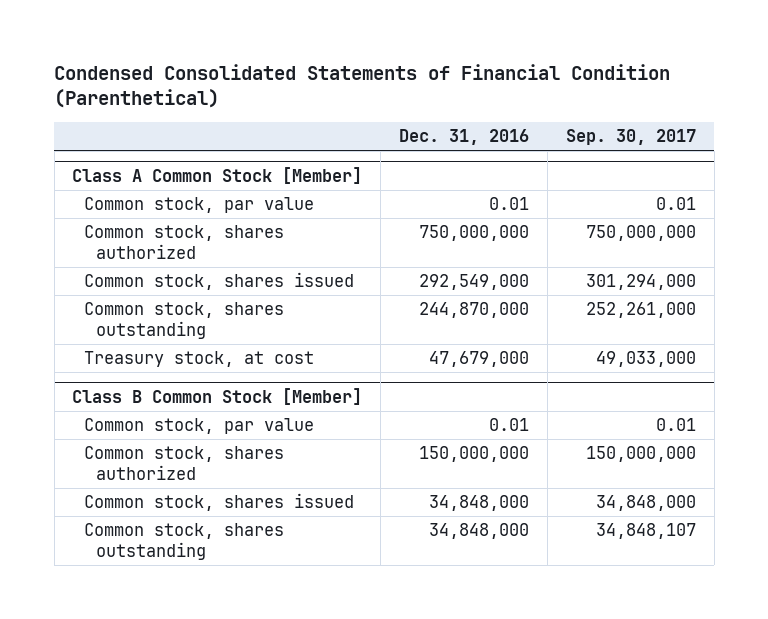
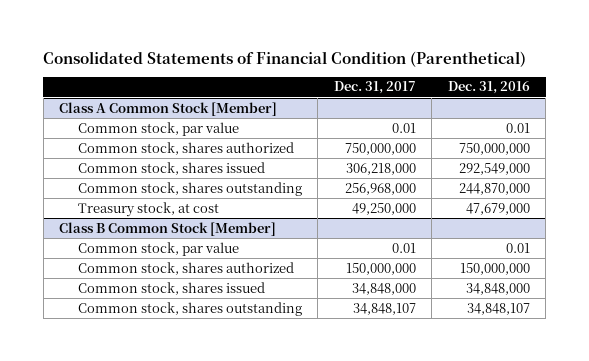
- Condensed Consolidated Statements of Financial Condition (Parenthetical)
+ Consolidated Statements of Financial Condition (Parenthetical)
- | Dec. 31, 2016 | Sep. 30, 2017
+ | Dec. 31, 2017 | Dec. 31, 2016
@ Class B Common Stock [Member]
- Common stock, shares outstanding | 34,848,000 | 34,848,107
+ Common stock, shares outstanding | 34,848,107 | 34,848,107

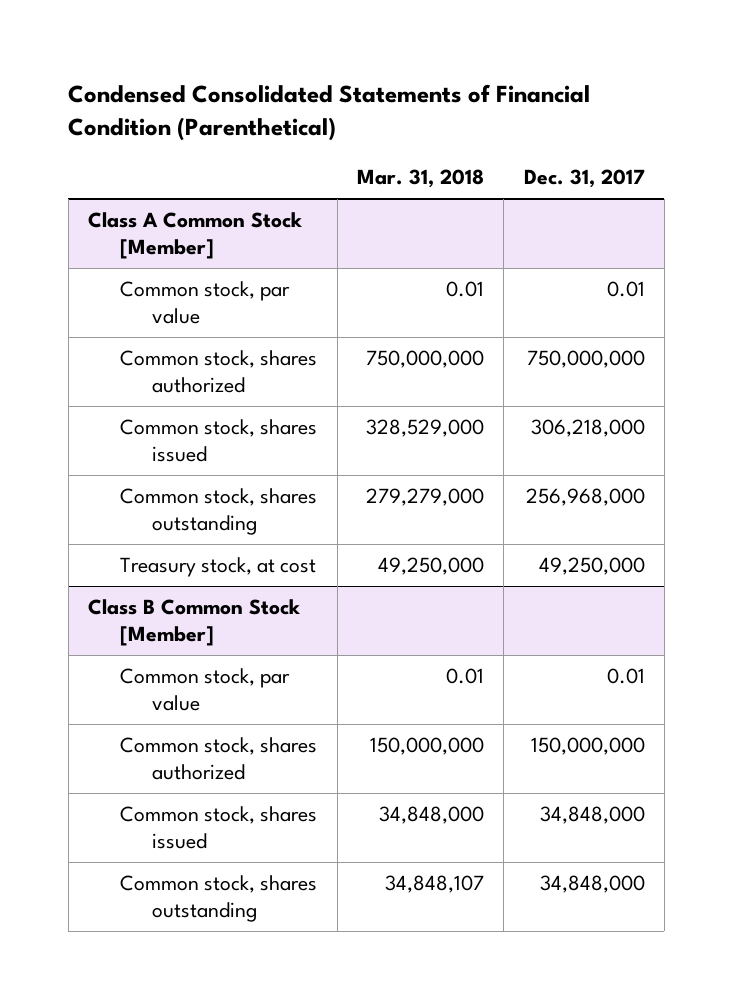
- Consolidated Statements of Financial Condition (Parenthetical)
+ Condensed Consolidated Statements of Financial Condition (Parenthetical)
- | Dec. 31, 2017 | Dec. 31, 2016
+ | Mar. 31, 2018 | Dec. 31, 2017
@ Class B Common Stock [Member]
- Common stock, shares outstanding | 34,848,107 | 34,848,107
+ Common stock, shares outstanding | 34,848,107 | 34,848,000

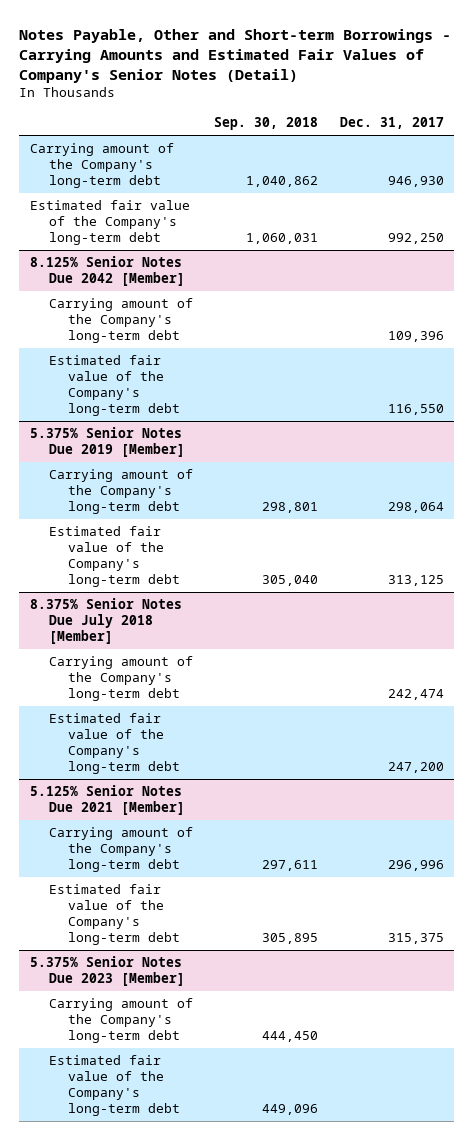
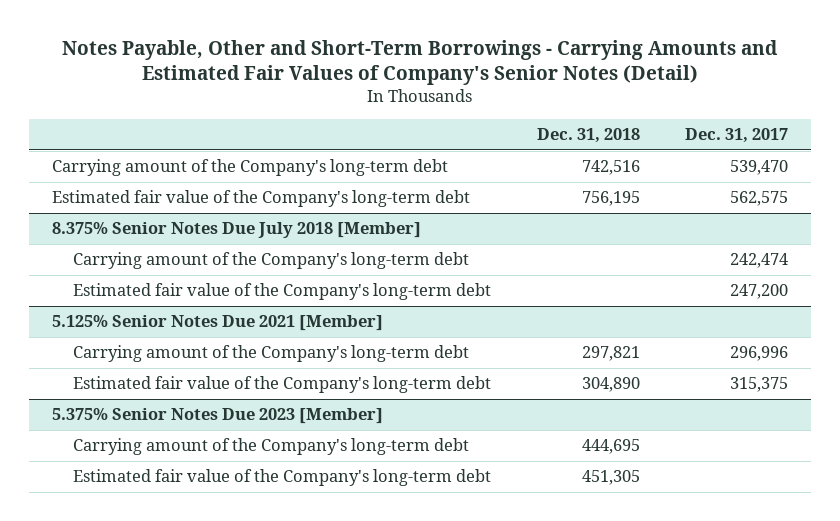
- Notes Payable, Other and Short-term Borrowings - Carrying Amounts and Estimated Fair Values of Company's Senior Notes (Detail)
+ Notes Payable, Other and Short-Term Borrowings - Carrying Amounts and Estimated Fair Values of Company's Senior Notes (Detail)
- | Sep. 30, 2018 | Dec. 31, 2017
+ | Dec. 31, 2018 | Dec. 31, 2017
- Carrying amount of the Company's long-term debt | 1,040,862 | 946,930
- Estimated fair value of the Company's long-term debt | 1,060,031 | 992,250
- 8.125% Senior Notes Due 2042 [Member]
- Carrying amount of the Company's long-term debt | | 109,396
- Estimated fair value of the Company's long-term debt | | 116,550
- 5.375% Senior Notes Due 2019 [Member]
- Carrying amount of the Company's long-term debt | 298,801 | 298,064
- Estimated fair value of the Company's long-term debt | 305,040 | 313,125
+ Carrying amount of the Company's long-term debt | 742,516 | 539,470
+ Estimated fair value of the Company's long-term debt | 756,195 | 562,575

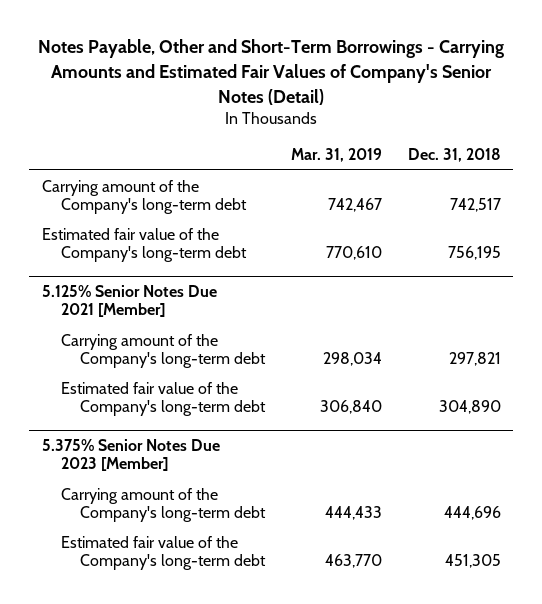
- | Dec. 31, 2018 | Dec. 31, 2017
+ | Mar. 31, 2019 | Dec. 31, 2018
- Carrying amount of the Company's long-term debt | 742,516 | 539,470
+ Carrying amount of the Company's long-term debt | 742,467 | 742,517
- 8.375% Senior Notes Due July 2018 [Member]
- Carrying amount of the Company's long-term debt | | 242,474
- Estimated fair value of the Company's long-term debt | | 247,200
@ 5.375% Senior Notes Due 2023 [Member]
- Carrying amount of the Company's long-term debt | 444,695 |
+ Carrying amount of the Company's long-term debt | 444,433 | 444,696

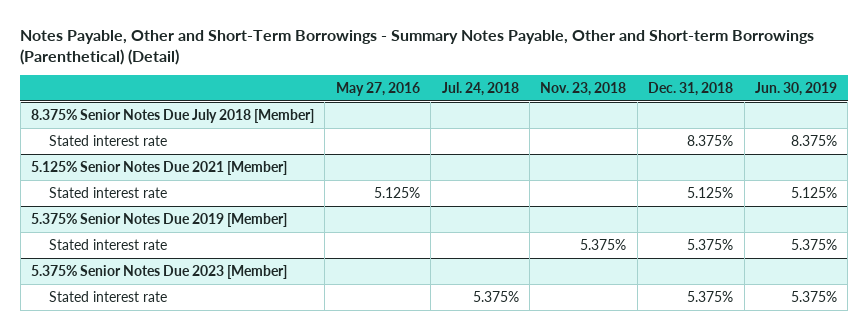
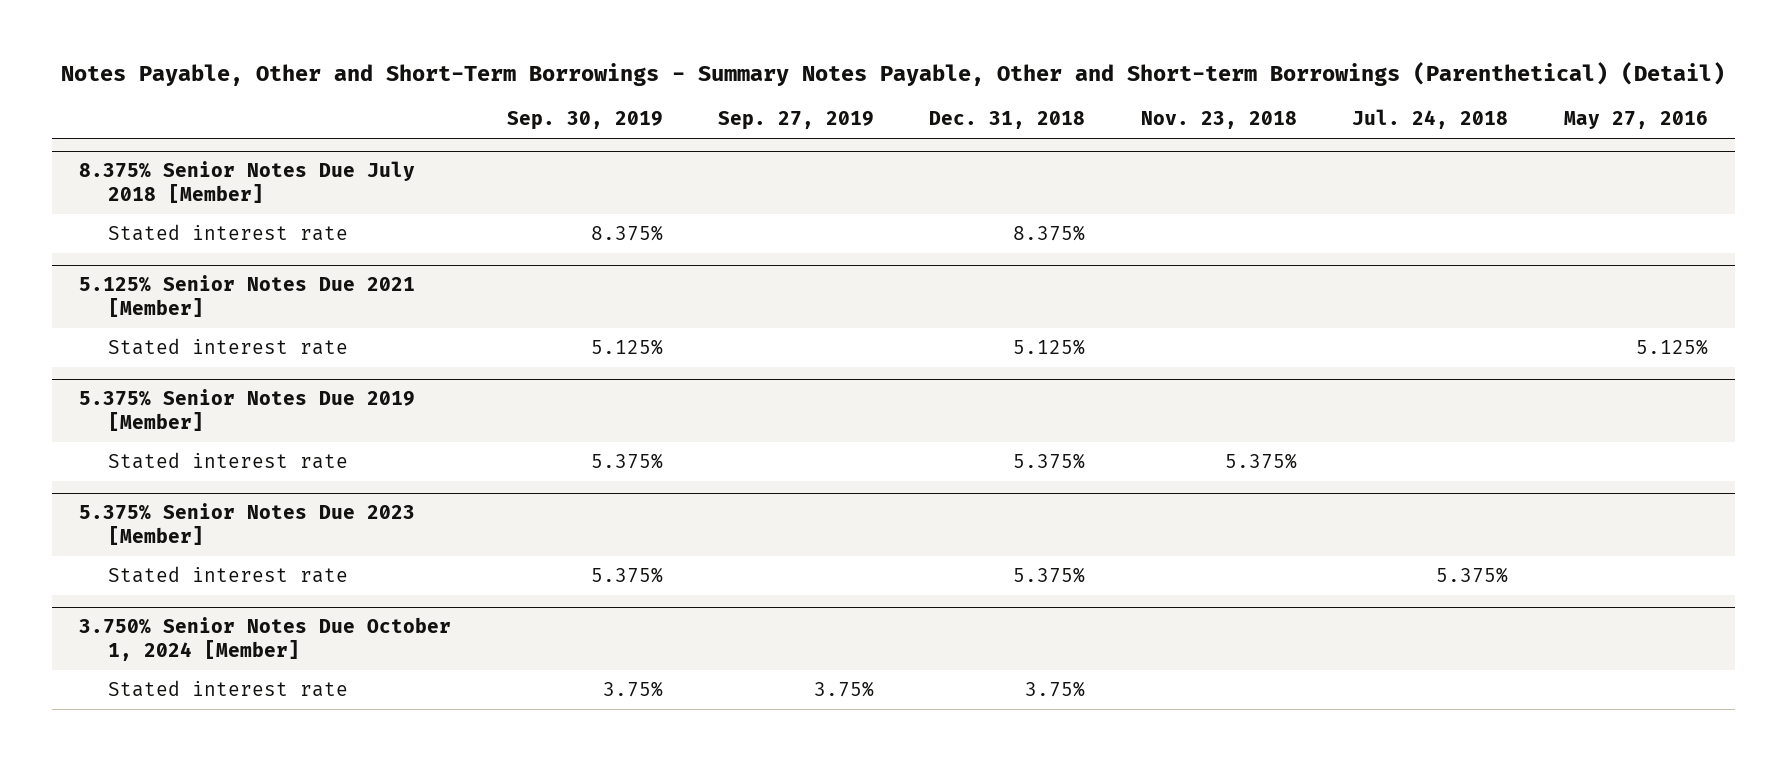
- | May 27, 2016 | Jul. 24, 2018 | Nov. 23, 2018 | Dec. 31, 2018 | Jun. 30, 2019
+ | Sep. 30, 2019 | Sep. 27, 2019 | Dec. 31, 2018 | Nov. 23, 2018 | Jul. 24, 2018 | May 27, 2016
+ 3.750% Senior Notes Due October 1, 2024 [Member]
+ Stated interest rate | 3.75% | 3.75% | 3.75% | | |

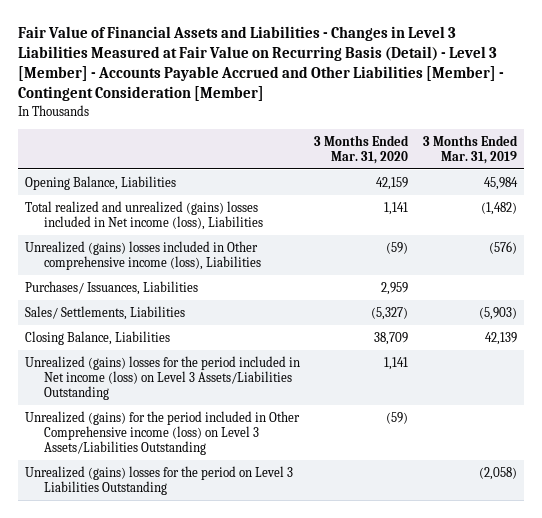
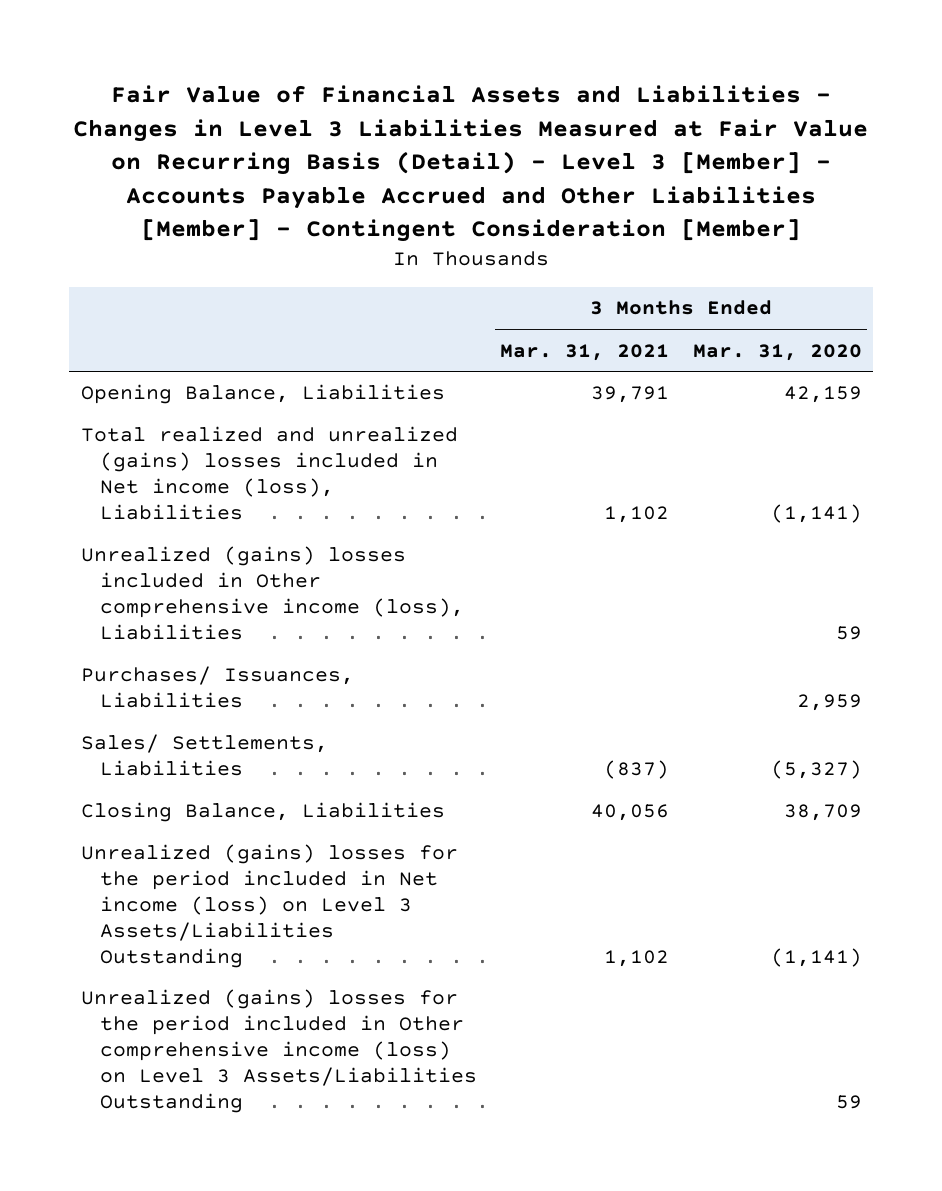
- | 3 Months Ended Mar. 31, 2020 | 3 Months Ended Mar. 31, 2019
+ | 3 Months Ended Mar. 31, 2021 | 3 Months Ended Mar. 31, 2020
- Total realized and unrealized (gains) losses included in Net income (loss), Liabilities | 1,141 | (1,482)
- Unrealized (gains) losses included in Other comprehensive income (loss), Liabilities | (59) | (576)
+ Total realized and unrealized (gains) losses included in Net income (loss), Liabilities | 1,102 | (1,141)
+ Unrealized (gains) losses included in Other comprehensive income (loss), Liabilities | | 59
- Unrealized (gains) losses for the period included in Net income (loss) on Level 3 Assets/Liabilities Outstanding | 1,141 |
- Unrealized (gains) for the period included in Other Comprehensive income (loss) on Level 3 Assets/Liabilities Outstanding | (59) |
- Unrealized (gains) losses for the period on Level 3 Liabilities Outstanding | | (2,058)
+ Unrealized (gains) losses for the period included in Net income (loss) on Level 3 Assets/Liabilities Outstanding | 1,102 | (1,141)
+ Unrealized (gains) losses for the period included in Other comprehensive income (loss) on Level 3 Assets/Liabilities Outstanding | | 59

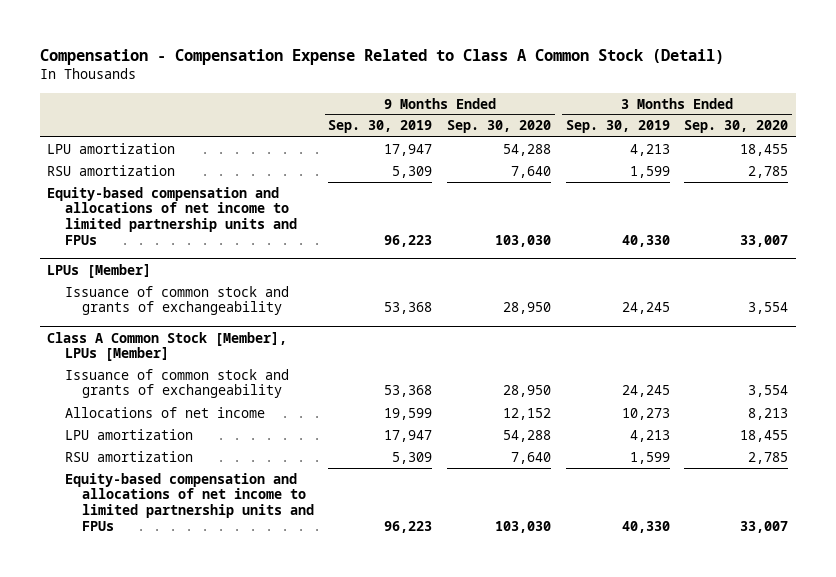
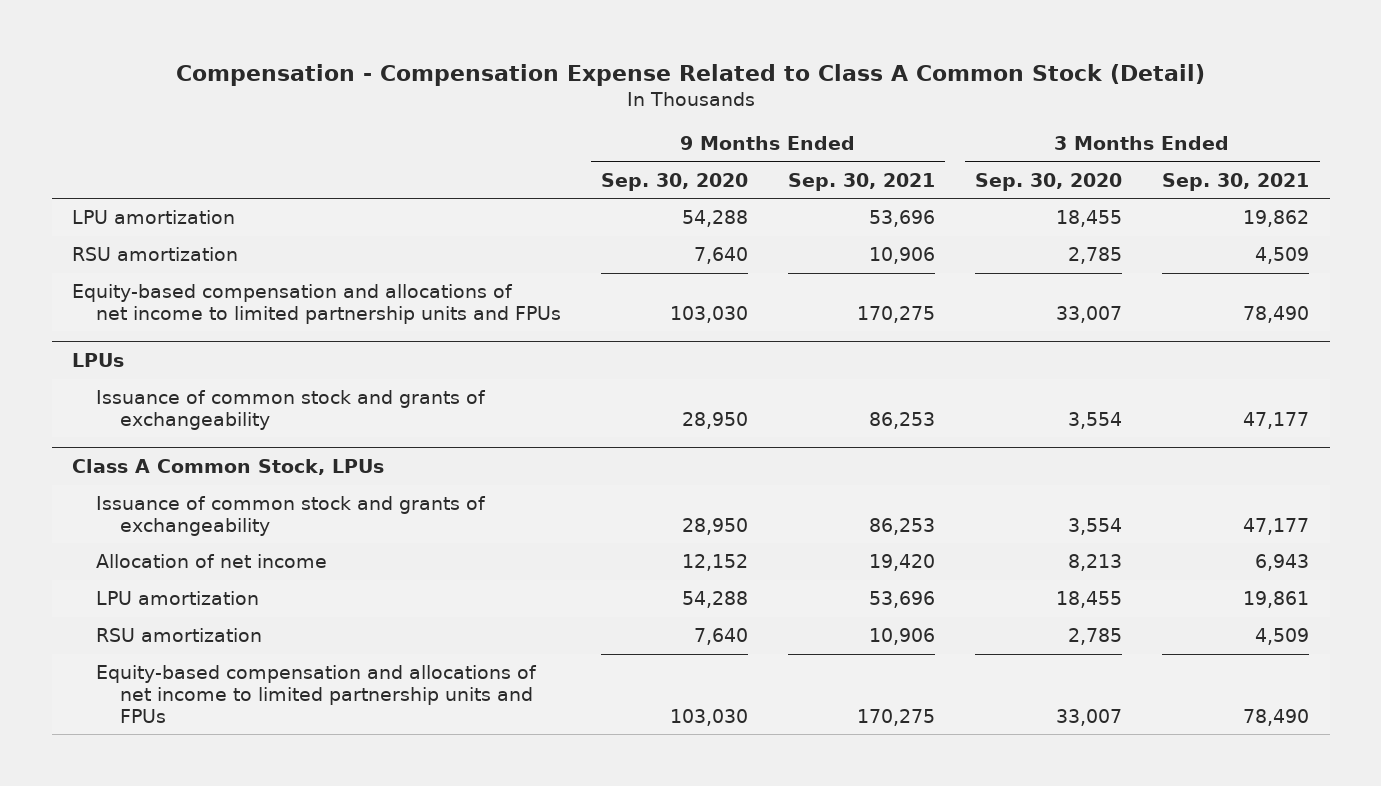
- | 9 Months Ended Sep. 30, 2019 | 9 Months Ended Sep. 30, 2020 | 3 Months Ended Sep. 30, 2019 | 3 Months Ended Sep. 30, 2020
+ | 9 Months Ended Sep. 30, 2020 | 9 Months Ended Sep. 30, 2021 | 3 Months Ended Sep. 30, 2020 | 3 Months Ended Sep. 30, 2021
- LPUs [Member]
+ LPUs
- Class A Common Stock [Member], LPUs [Member]
+ Class A Common Stock, LPUs
- Allocations of net income | 19,599 | 12,152 | 10,273 | 8,213
+ Allocation of net income | 12,152 | 19,420 | 8,213 | 6,943

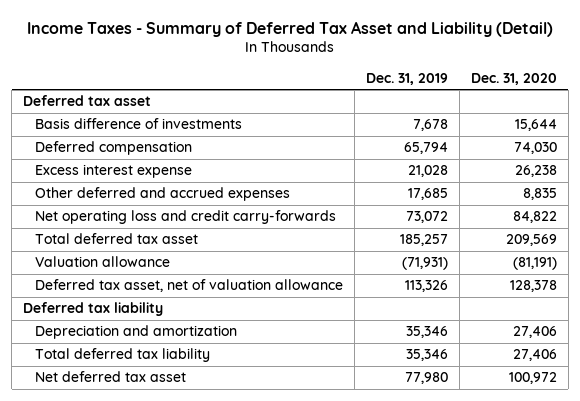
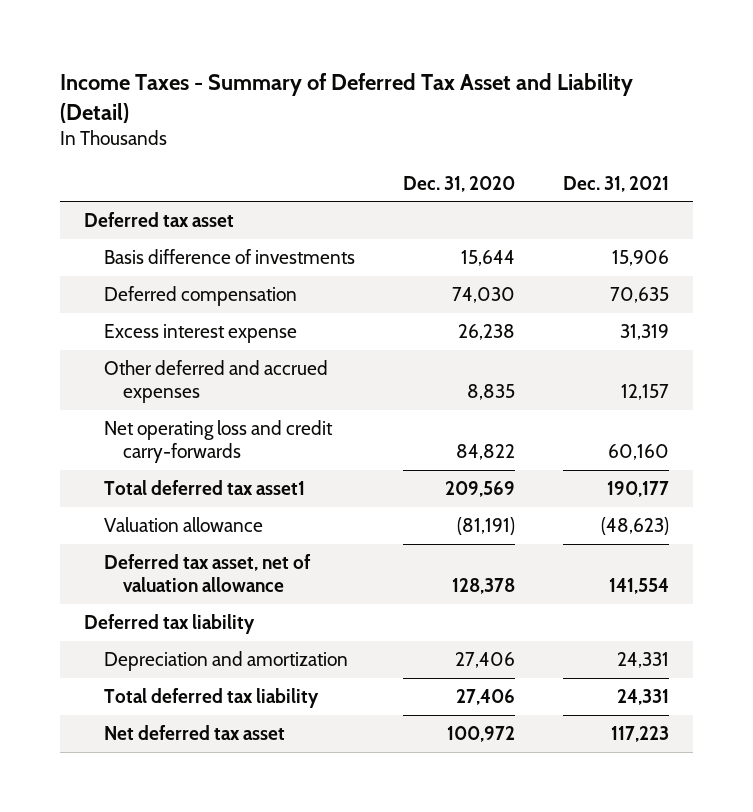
- | Dec. 31, 2019 | Dec. 31, 2020
+ | Dec. 31, 2020 | Dec. 31, 2021
- Total deferred tax asset | 185,257 | 209,569
+ Total deferred tax asset1 | 209,569 | 190,177

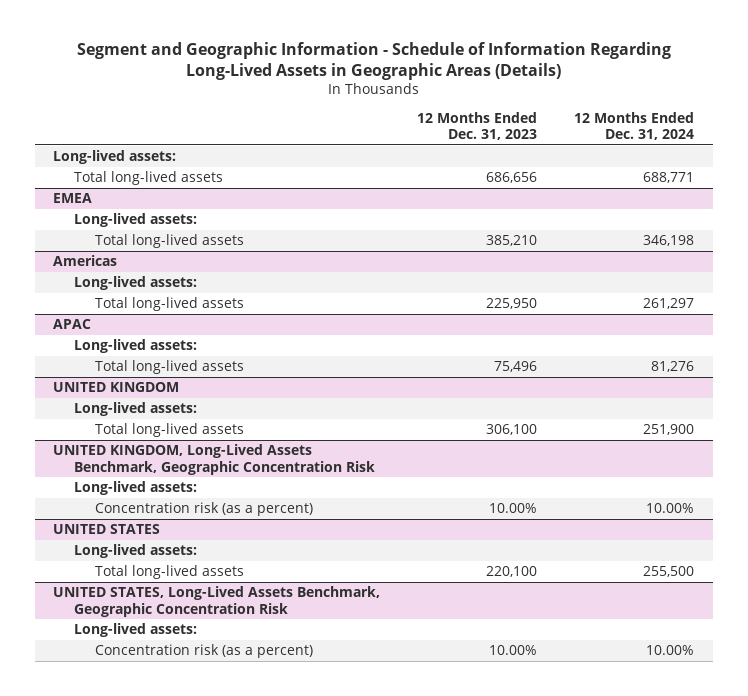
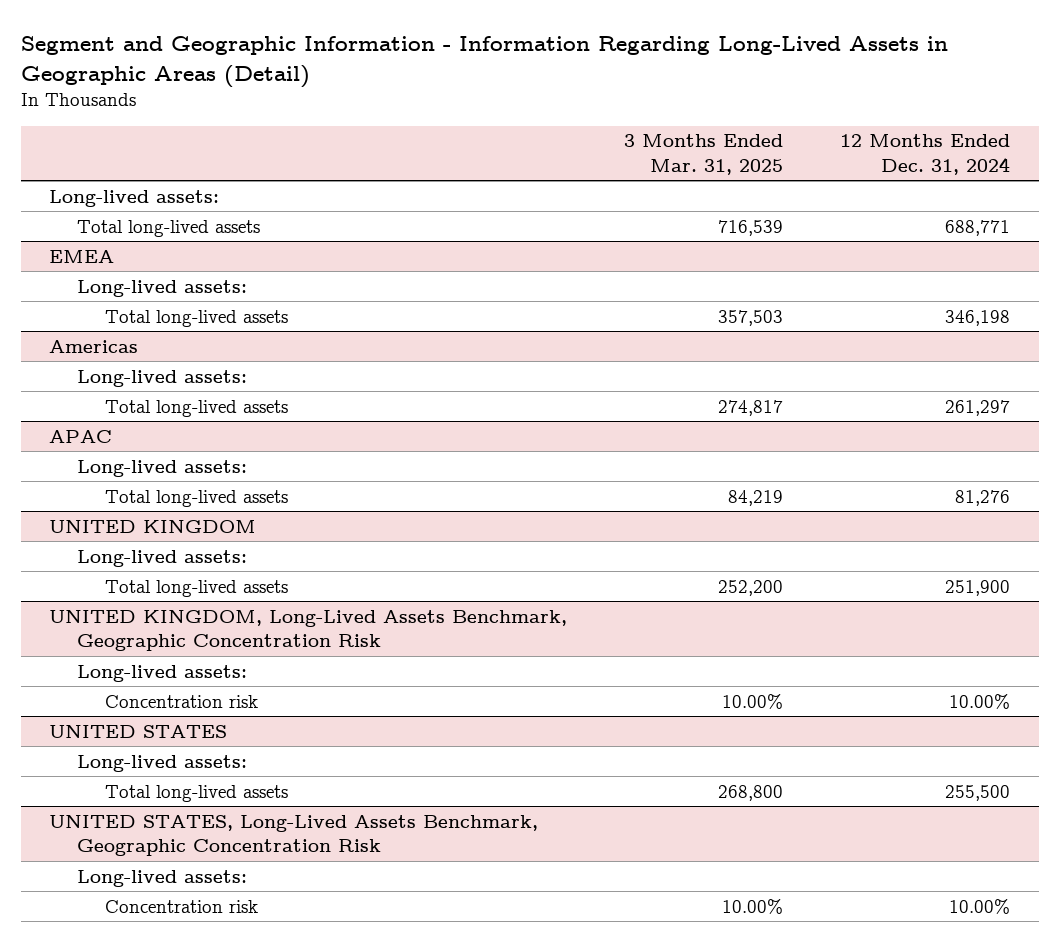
- Segment and Geographic Information - Schedule of Information Regarding Long-Lived Assets in Geographic Areas (Details)
+ Segment and Geographic Information - Information Regarding Long-Lived Assets in Geographic Areas (Detail)
- | 12 Months Ended Dec. 31, 2023 | 12 Months Ended Dec. 31, 2024
+ | 3 Months Ended Mar. 31, 2025 | 12 Months Ended Dec. 31, 2024
@ UNITED KINGDOM, Long-Lived Assets Benchmark, Geographic Concentration Risk
- Concentration risk (as a percent) | 10.00% | 10.00%
+ Concentration risk | 10.00% | 10.00%
@ UNITED STATES, Long-Lived Assets Benchmark, Geographic Concentration Risk
- Concentration risk (as a percent) | 10.00% | 10.00%
+ Concentration risk | 10.00% | 10.00%

